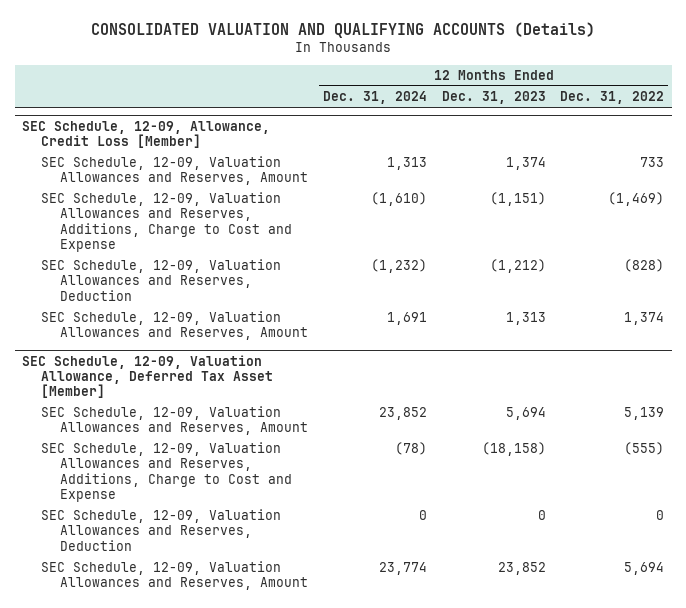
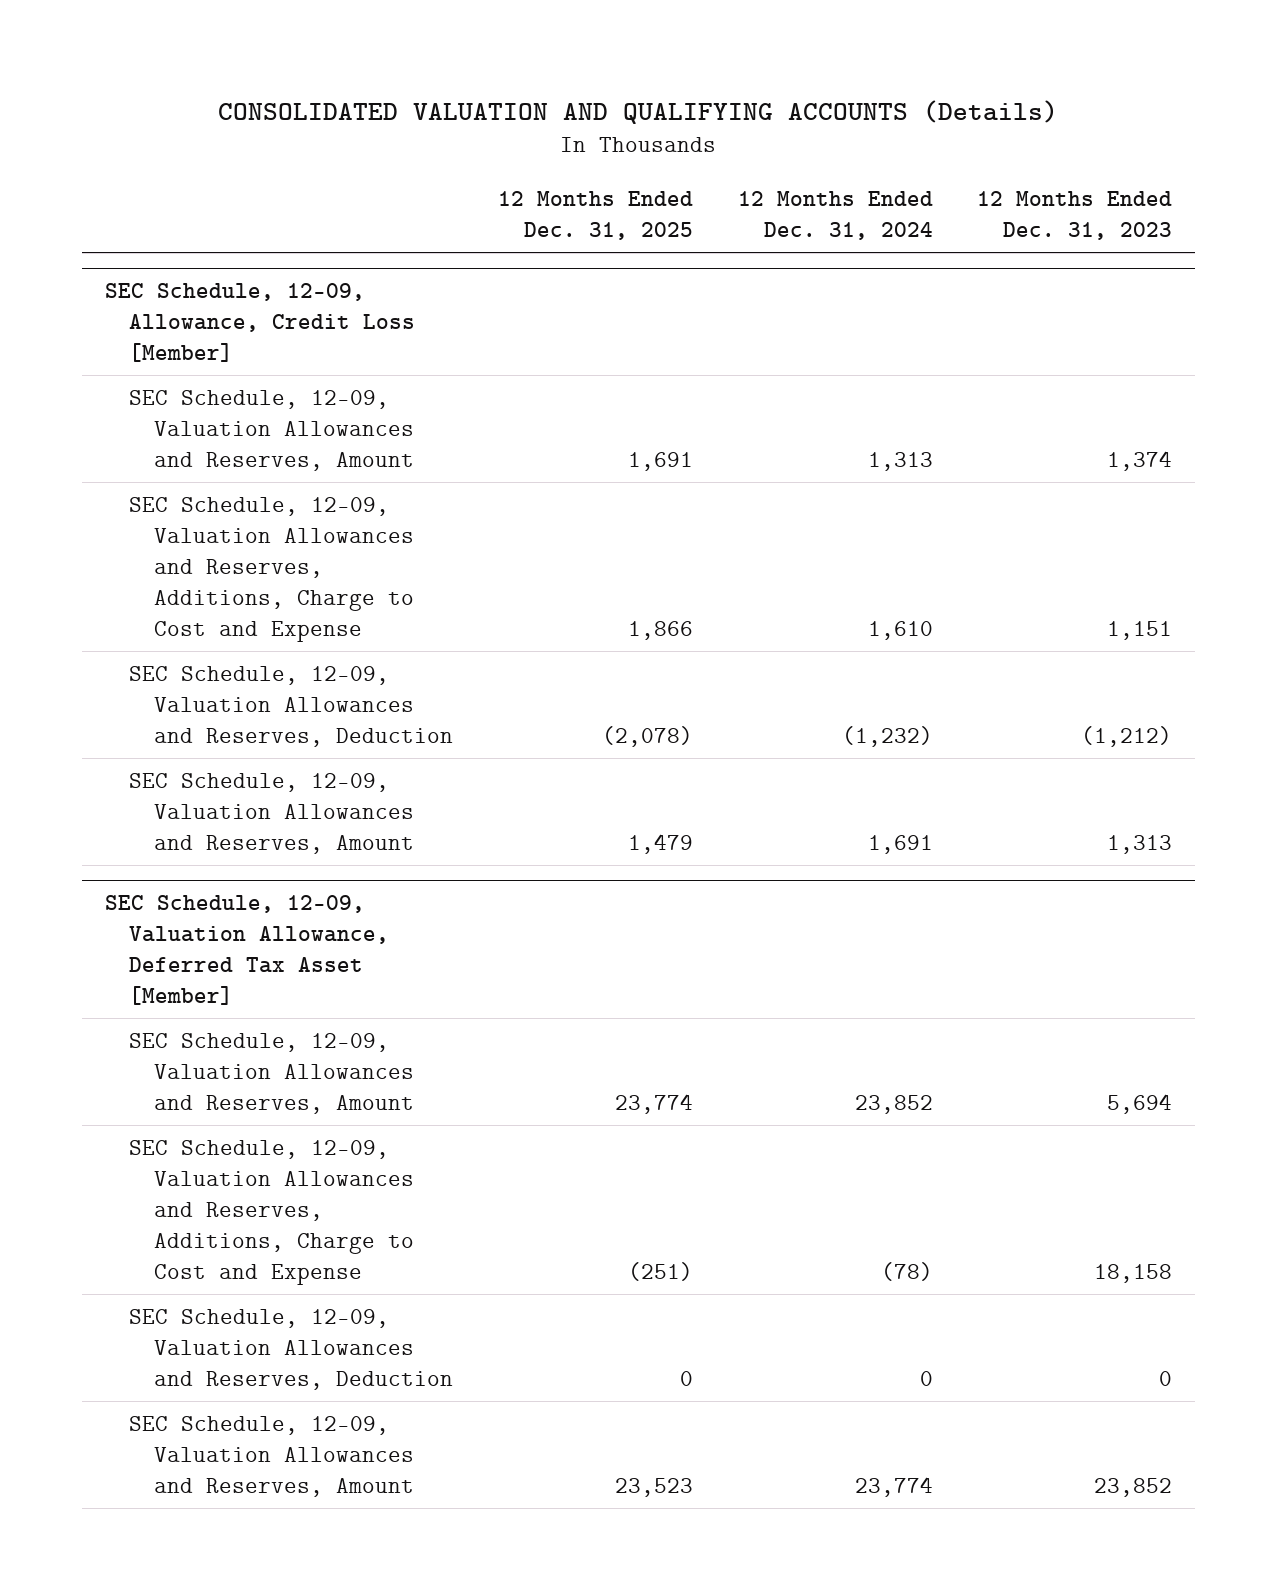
- | 12 Months Ended Dec. 31, 2024 | 12 Months Ended Dec. 31, 2023 | 12 Months Ended Dec. 31, 2022
+ | 12 Months Ended Dec. 31, 2025 | 12 Months Ended Dec. 31, 2024 | 12 Months Ended Dec. 31, 2023
@ SEC Schedule, 12-09, Allowance, Credit Loss [Member]
- SEC Schedule, 12-09, Valuation Allowances and Reserves, Additions, Charge to Cost and Expense | (1,610) | (1,151) | (1,469)
+ SEC Schedule, 12-09, Valuation Allowances and Reserves, Additions, Charge to Cost and Expense | 1,866 | 1,610 | 1,151
@ SEC Schedule, 12-09, Valuation Allowance, Deferred Tax Asset [Member]
- SEC Schedule, 12-09, Valuation Allowances and Reserves, Additions, Charge to Cost and Expense | (78) | (18,158) | (555)
+ SEC Schedule, 12-09, Valuation Allowances and Reserves, Additions, Charge to Cost and Expense | (251) | (78) | 18,158

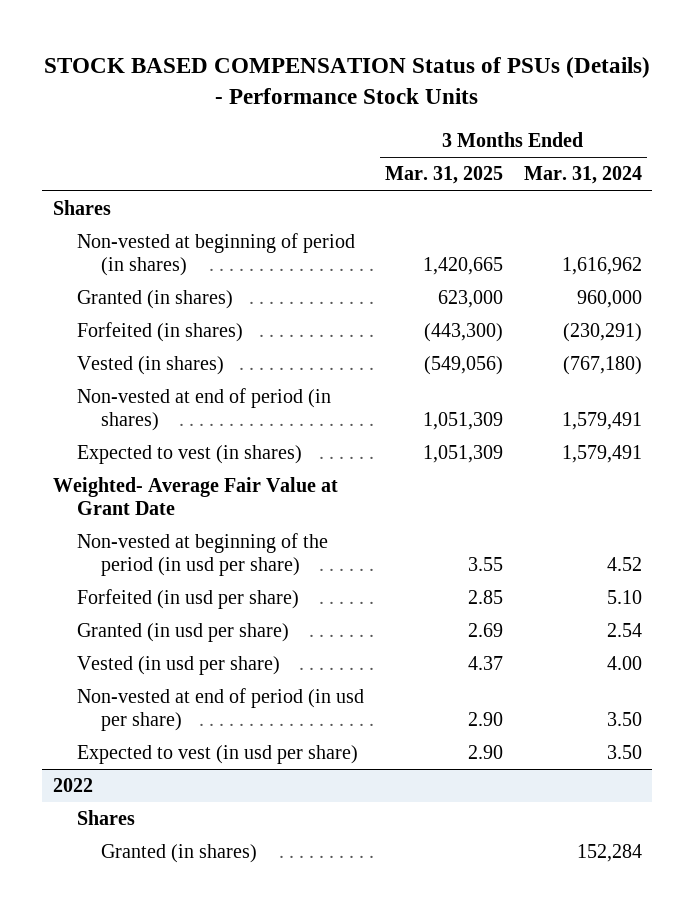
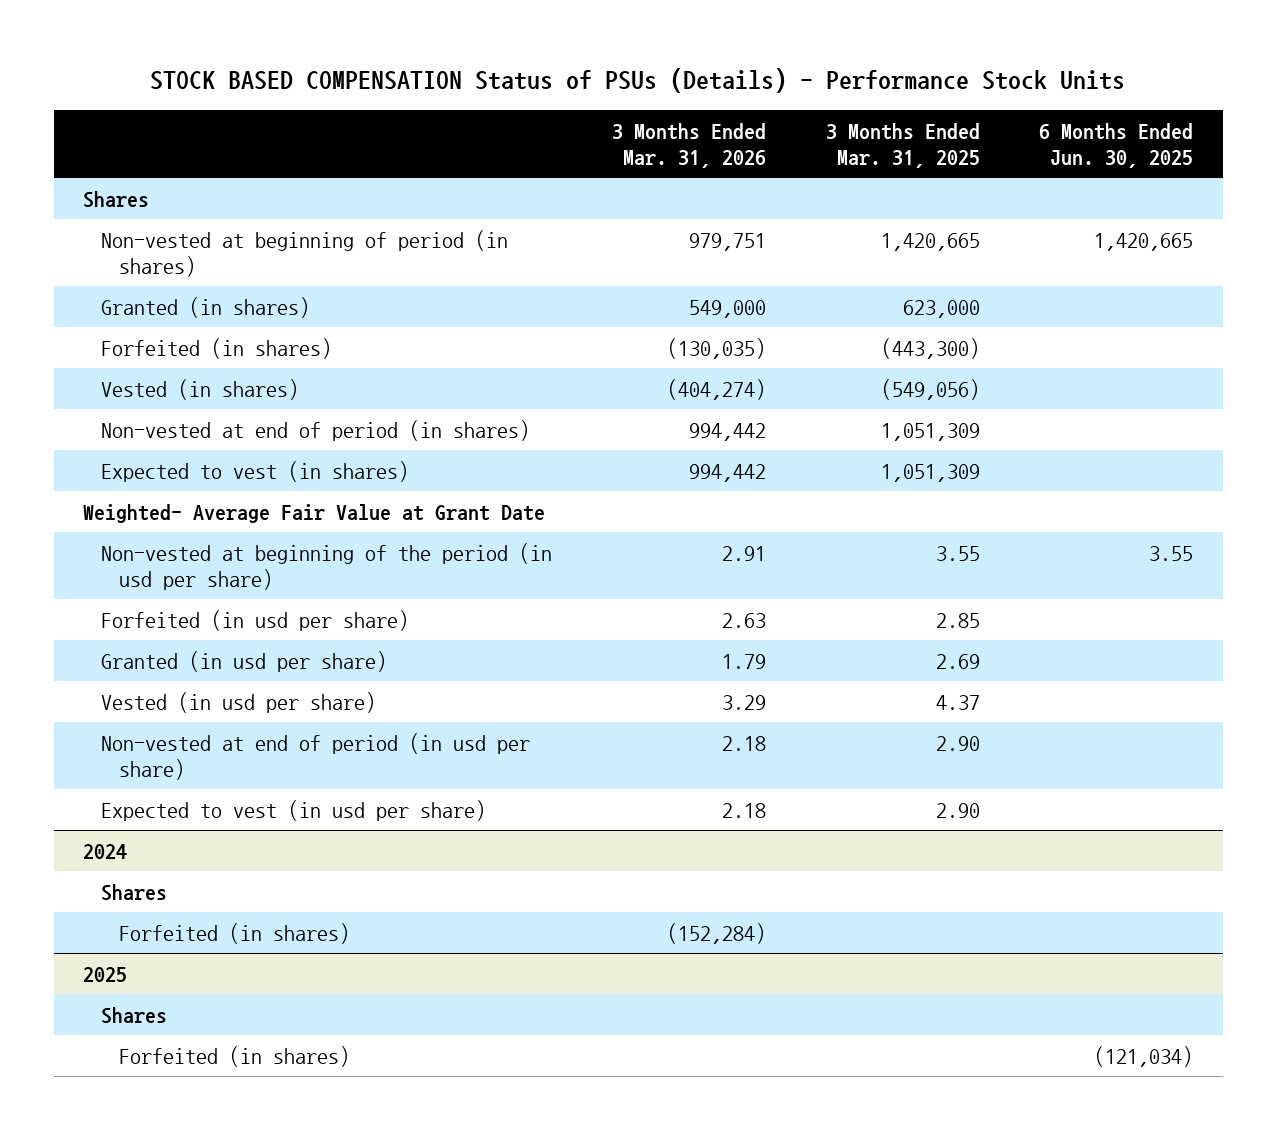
- | 3 Months Ended Mar. 31, 2025 | 3 Months Ended Mar. 31, 2024
+ | 3 Months Ended Mar. 31, 2026 | 3 Months Ended Mar. 31, 2025 | 6 Months Ended Jun. 30, 2025
- 2022
+ 2024
- Granted (in shares) | | 152,284
+ Forfeited (in shares) | (152,284) | |
+ 2025
+ Shares
+ Forfeited (in shares) | | | (121,034)

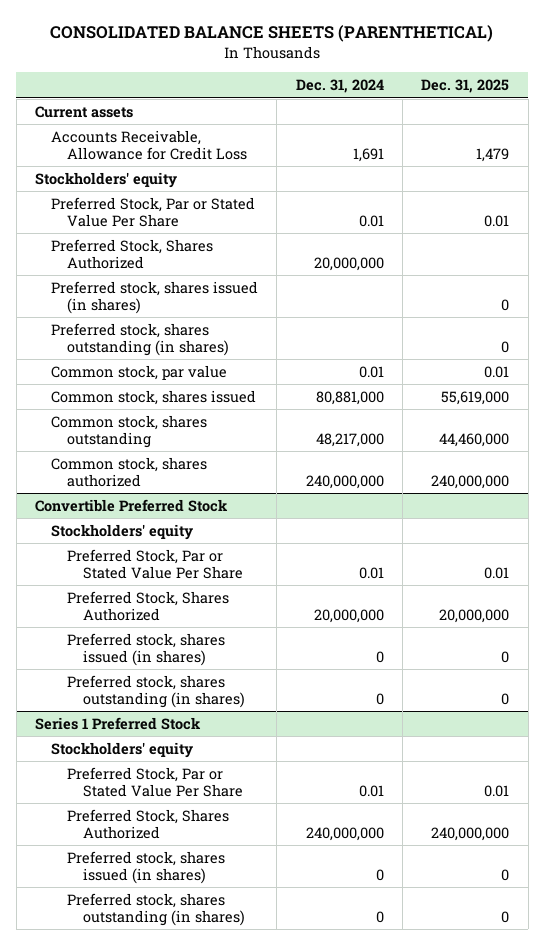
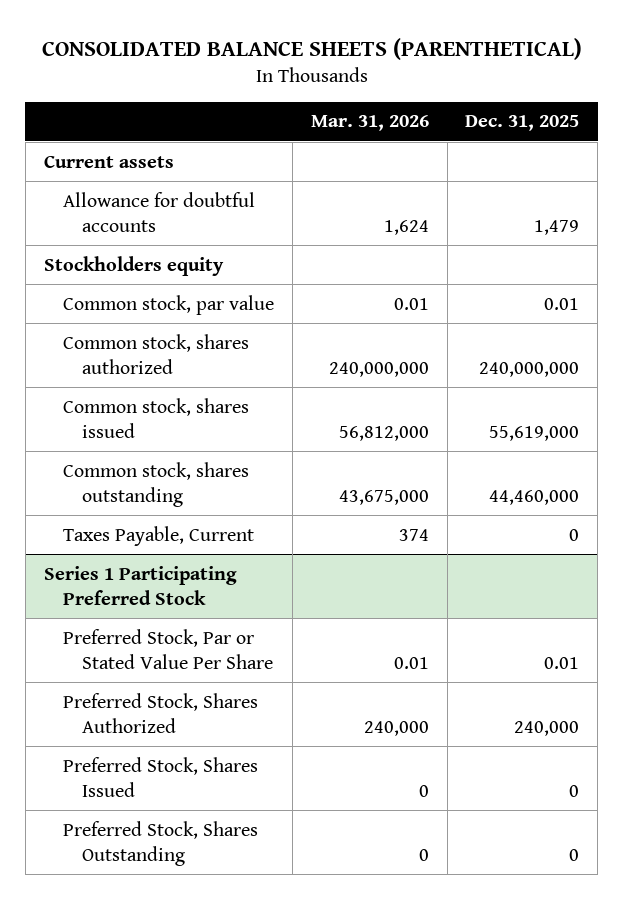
- | Dec. 31, 2024 | Dec. 31, 2025
+ | Mar. 31, 2026 | Dec. 31, 2025
- Accounts Receivable, Allowance for Credit Loss | 1,691 | 1,479
- Stockholders' equity
- Preferred Stock, Par or Stated Value Per Share | 0.01 | 0.01
- Preferred Stock, Shares Authorized | 20,000,000 |
- Preferred stock, shares issued (in shares) | | 0
- Preferred stock, shares outstanding (in shares) | | 0
+ Allowance for doubtful accounts | 1,624 | 1,479
+ Stockholders equity
moved up: Common stock, shares authorized | 240,000,000 | 240,000,000
- Convertible Preferred Stock
- Stockholders' equity
- Preferred Stock, Par or Stated Value Per Share | 0.01 | 0.01
- Preferred Stock, Shares Authorized | 20,000,000 | 20,000,000
- Preferred stock, shares issued (in shares) | 0 | 0
- Preferred stock, shares outstanding (in shares) | 0 | 0
- Series 1 Preferred Stock
- Stockholders' equity
+ Taxes Payable, Current | 374 | 0
+ Series 1 Participating Preferred Stock
- Preferred Stock, Shares Authorized | 240,000,000 | 240,000,000
- Preferred stock, shares issued (in shares) | 0 | 0
- Preferred stock, shares outstanding (in shares) | 0 | 0
+ Preferred Stock, Shares Authorized | 240,000 | 240,000
+ Preferred Stock, Shares Issued | 0 | 0
+ Preferred Stock, Shares Outstanding | 0 | 0

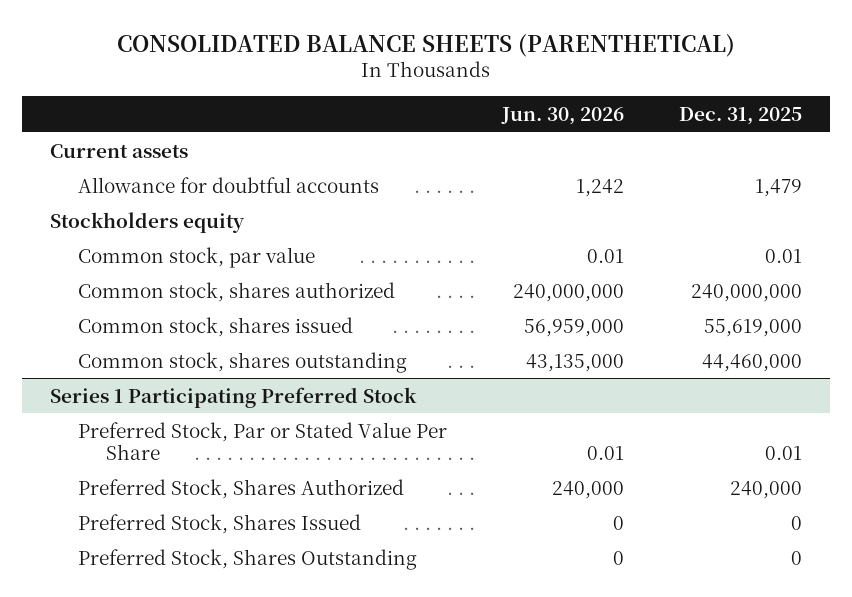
- | Mar. 31, 2026 | Dec. 31, 2025
+ | Jun. 30, 2026 | Dec. 31, 2025
- Taxes Payable, Current | 374 | 0

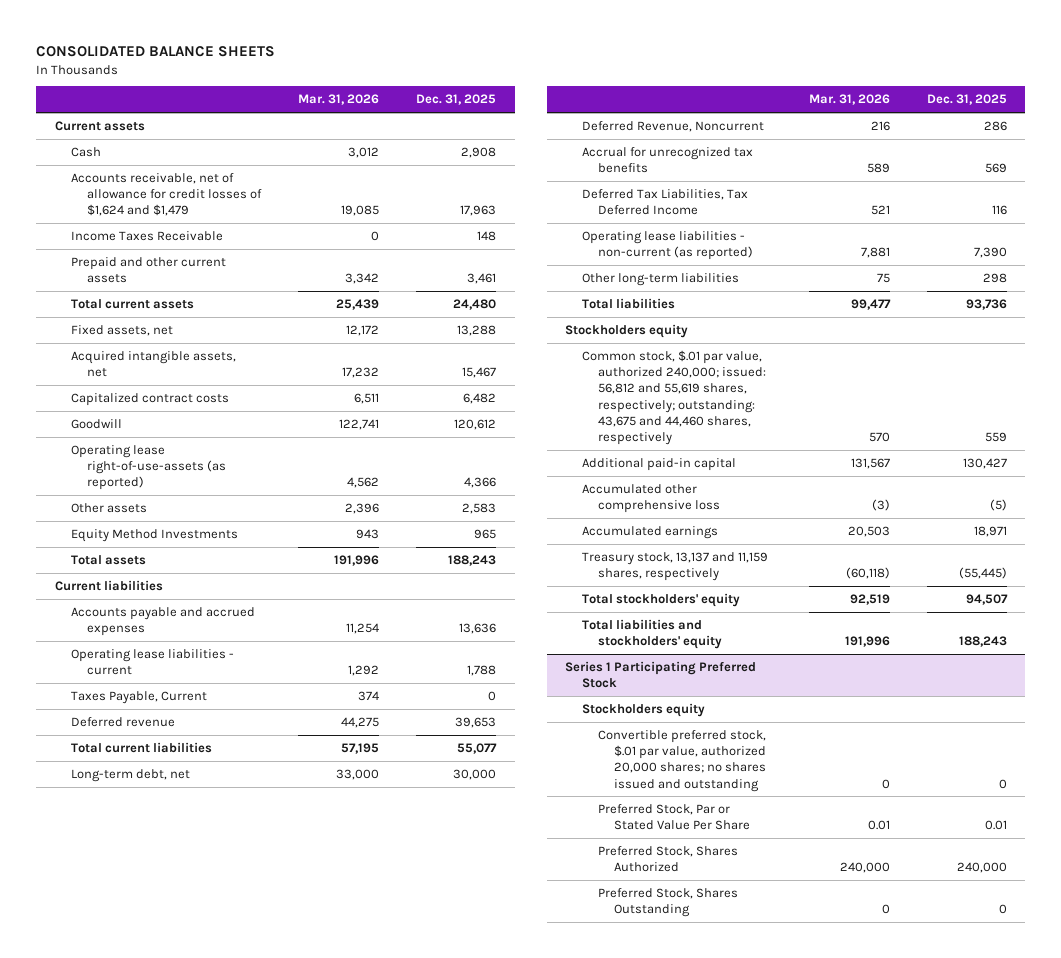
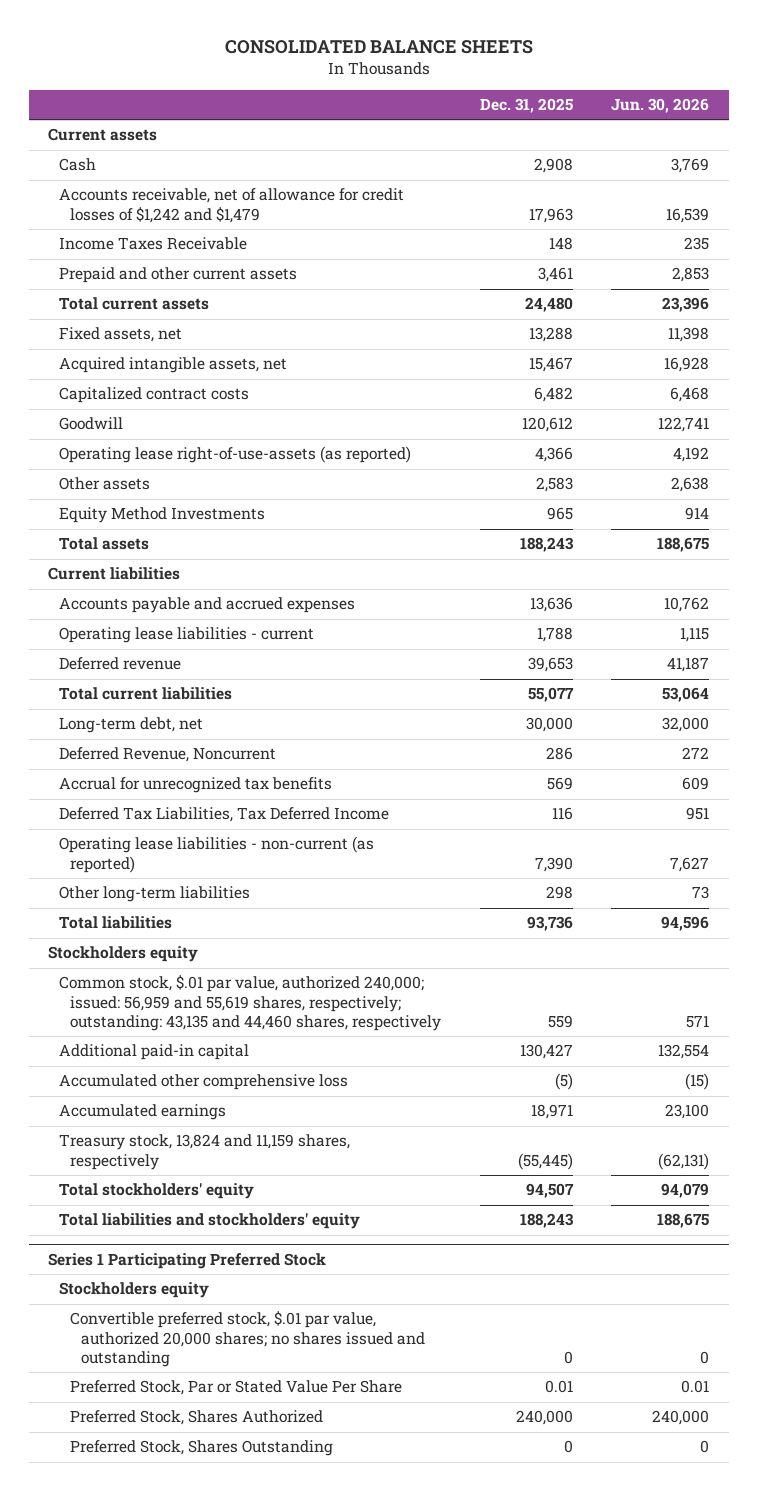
- | Mar. 31, 2026 | Dec. 31, 2025
+ | Dec. 31, 2025 | Jun. 30, 2026
- Accounts receivable, net of allowance for credit losses of $1,624 and $1,479 | 19,085 | 17,963
+ Accounts receivable, net of allowance for credit losses of $1,242 and $1,479 | 17,963 | 16,539
- Taxes Payable, Current | 374 | 0
- Common stock, $.01 par value, authorized 240,000; issued: 56,812 and 55,619 shares, respectively; outstanding: 43,675 and 44,460 shares, respectively | 570 | 559
+ Common stock, $.01 par value, authorized 240,000; issued: 56,959 and 55,619 shares, respectively; outstanding: 43,135 and 44,460 shares, respectively | 559 | 571
- Treasury stock, 13,137 and 11,159 shares, respectively | (60,118) | (55,445)
+ Treasury stock, 13,824 and 11,159 shares, respectively | (55,445) | (62,131)

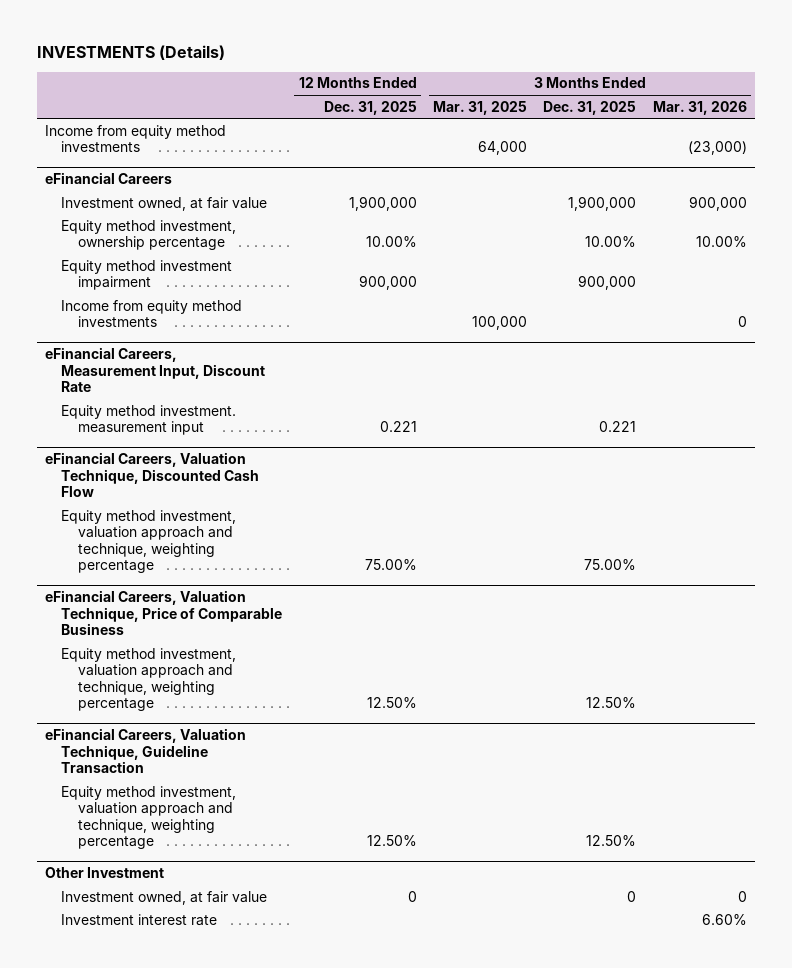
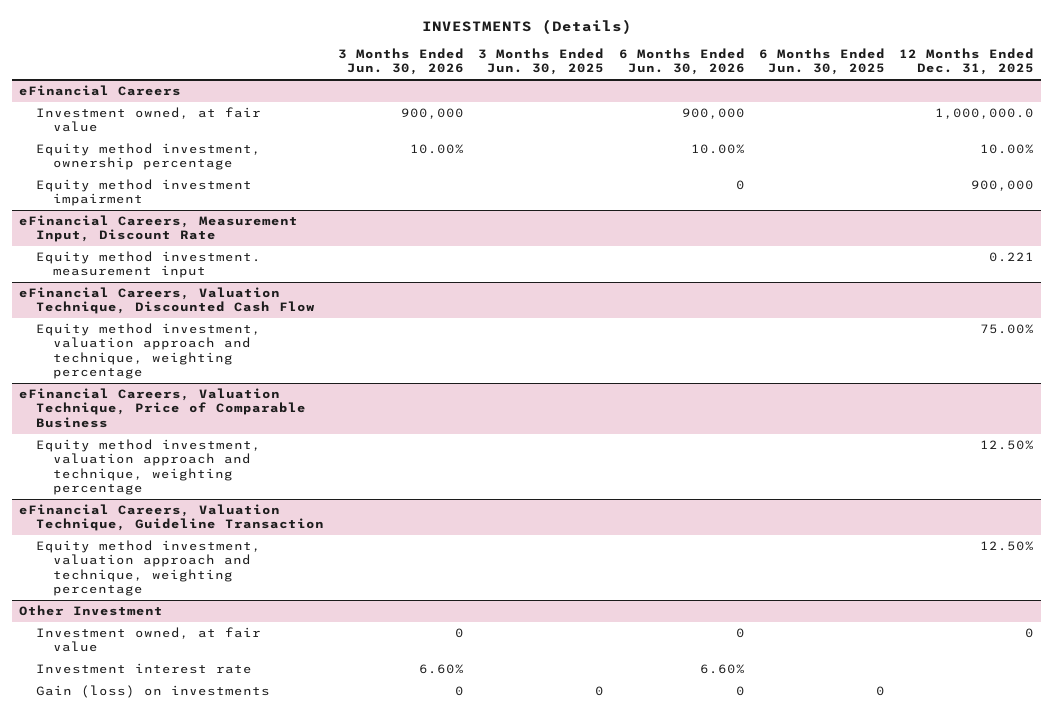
- | 12 Months Ended Dec. 31, 2025 | 3 Months Ended Mar. 31, 2025 | 3 Months Ended Dec. 31, 2025 | 3 Months Ended Mar. 31, 2026
+ | 3 Months Ended Jun. 30, 2026 | 3 Months Ended Jun. 30, 2025 | 6 Months Ended Jun. 30, 2026 | 6 Months Ended Jun. 30, 2025 | 12 Months Ended Dec. 31, 2025
- Income from equity method investments | | 64,000 | | (23,000)
@ eFinancial Careers
- Investment owned, at fair value | 1,900,000 | | 1,900,000 | 900,000
+ Investment owned, at fair value | 900,000 | | 900,000 | | 1,000,000.0
- Income from equity method investments | | 100,000 | | 0
@ Other Investment
+ Gain (loss) on investments | 0 | 0 | 0 | 0 |

